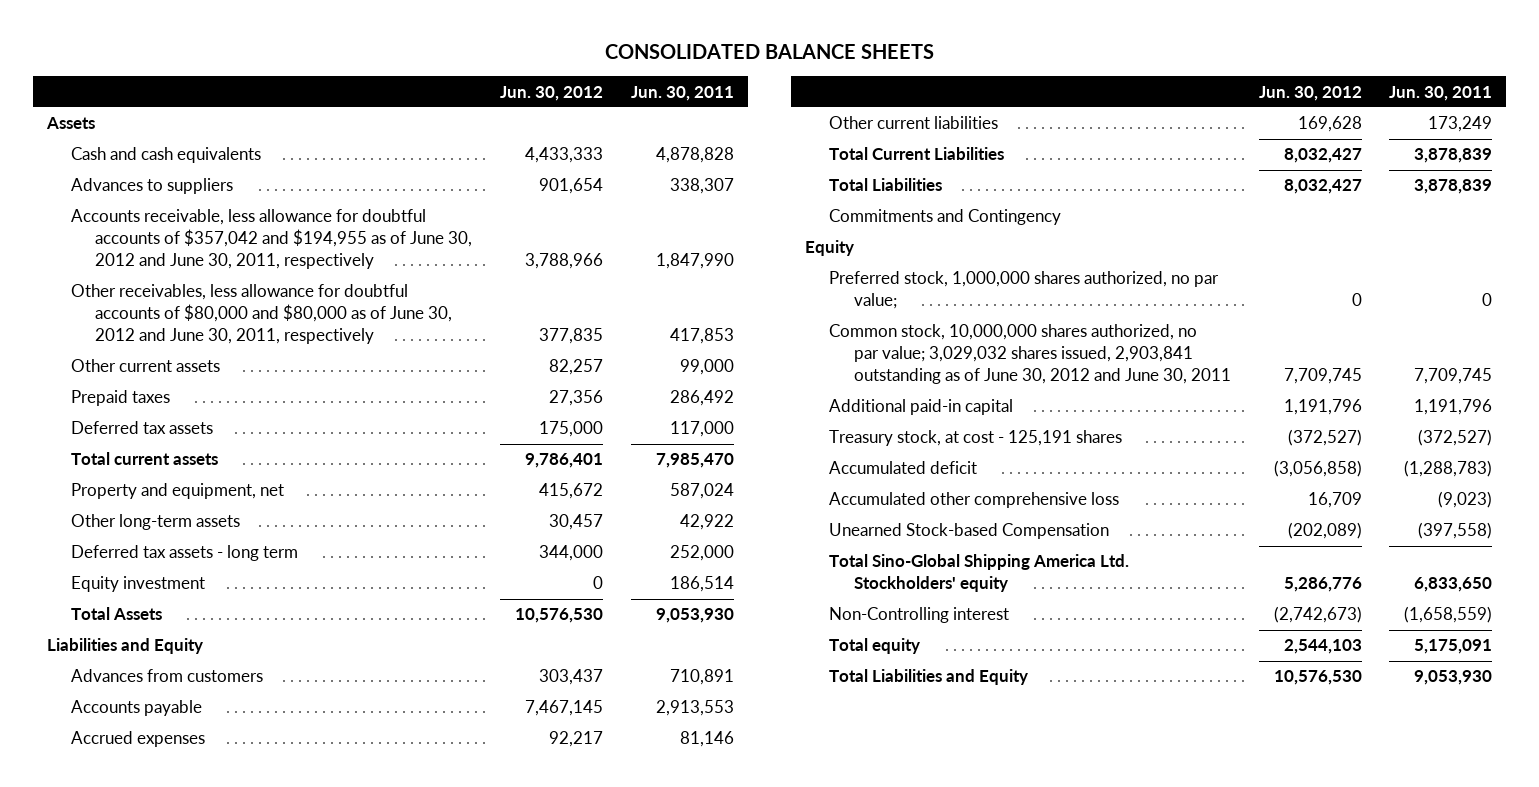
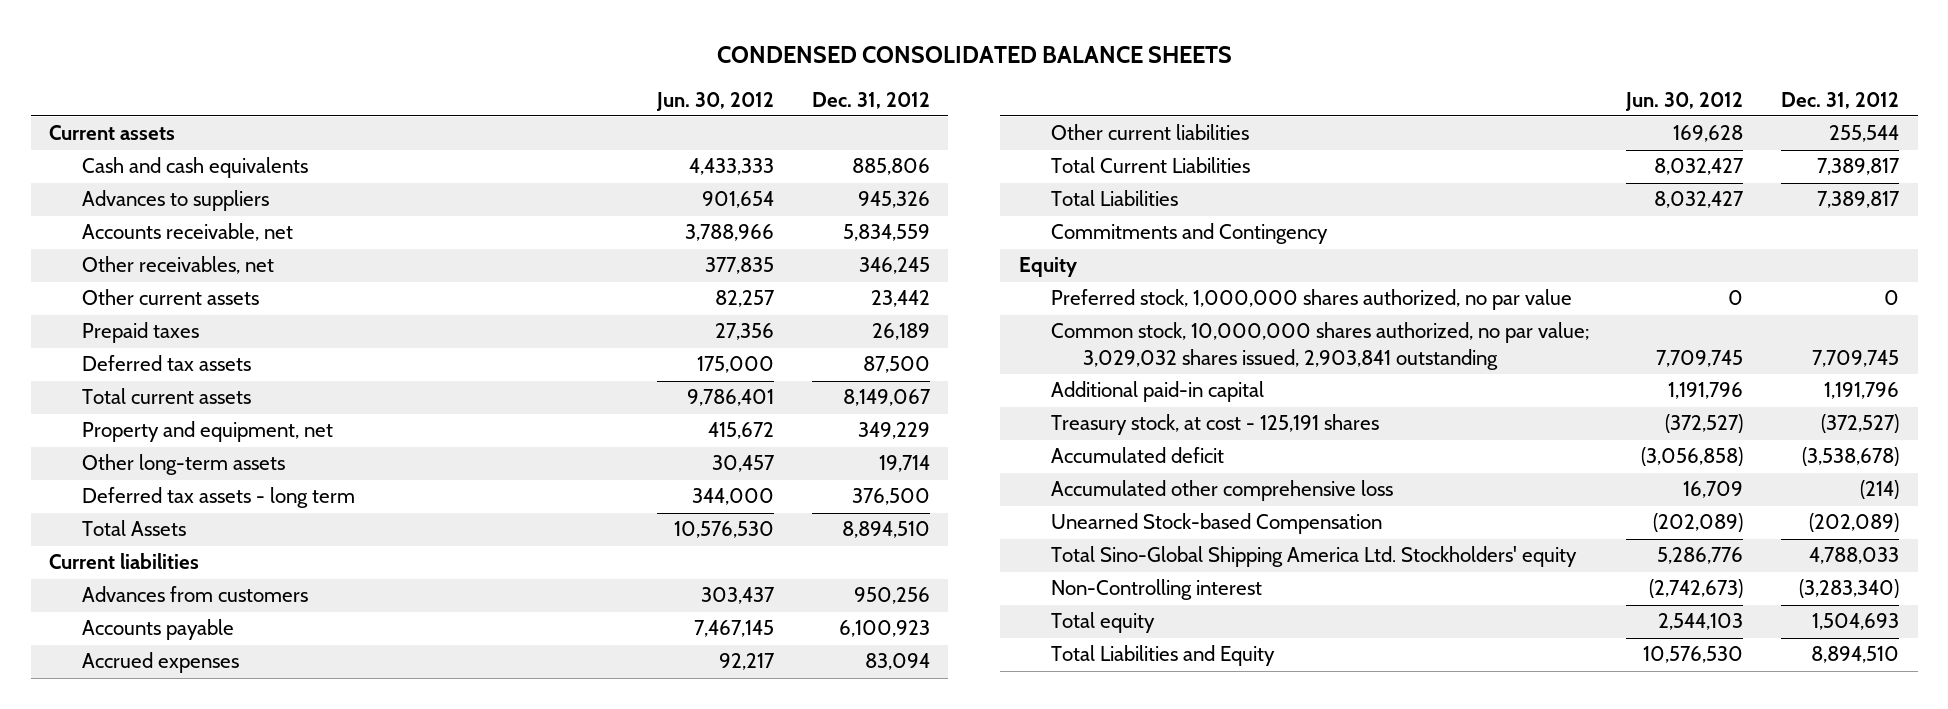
- CONSOLIDATED BALANCE SHEETS
+ CONDENSED CONSOLIDATED BALANCE SHEETS
- | Jun. 30, 2012 | Jun. 30, 2011
+ | Jun. 30, 2012 | Dec. 31, 2012
- Assets
+ Current assets
- Accounts receivable, less allowance for doubtful accounts of $357,042 and $194,955 as of June 30, 2012 and June 30, 2011, respectively | 3,788,966 | 1,847,990
- Other receivables, less allowance for doubtful accounts of $80,000 and $80,000 as of June 30, 2012 and June 30, 2011, respectively | 377,835 | 417,853
+ Accounts receivable, net | 3,788,966 | 5,834,559
+ Other receivables, net | 377,835 | 346,245
- Equity investment | 0 | 186,514
- Liabilities and Equity
+ Current liabilities
- Preferred stock, 1,000,000 shares authorized, no par value; | 0 | 0
- Common stock, 10,000,000 shares authorized, no par value; 3,029,032 shares issued, 2,903,841 outstanding as of June 30, 2012 and June 30, 2011 | 7,709,745 | 7,709,745
+ Preferred stock, 1,000,000 shares authorized, no par value | 0 | 0
+ Common stock, 10,000,000 shares authorized, no par value; 3,029,032 shares issued, 2,903,841 outstanding | 7,709,745 | 7,709,745

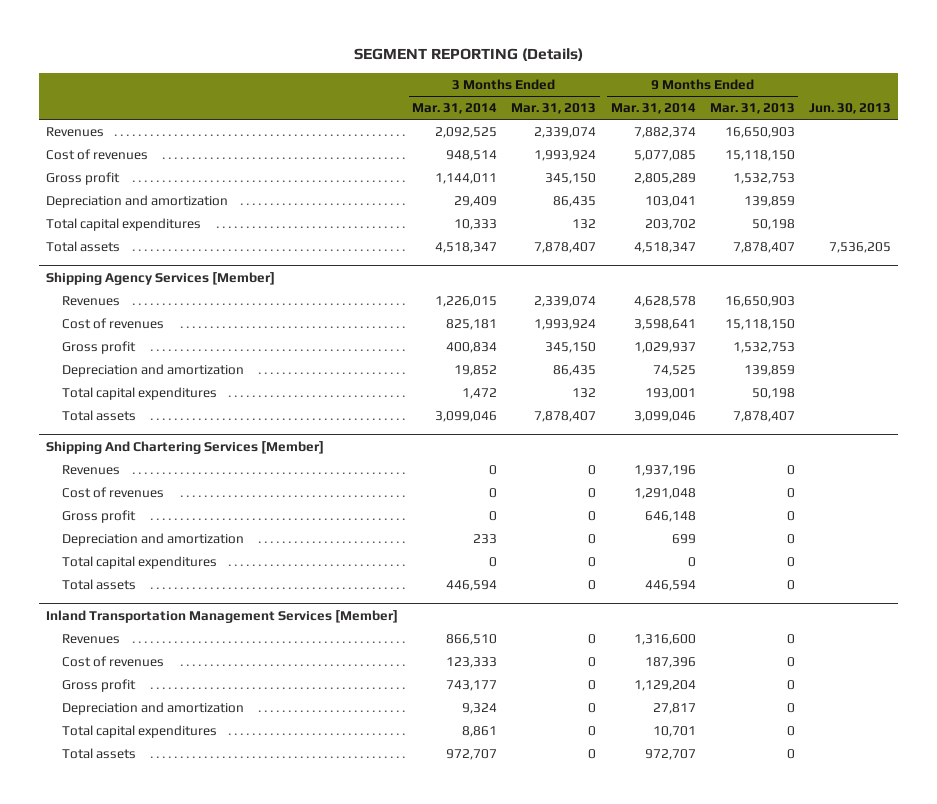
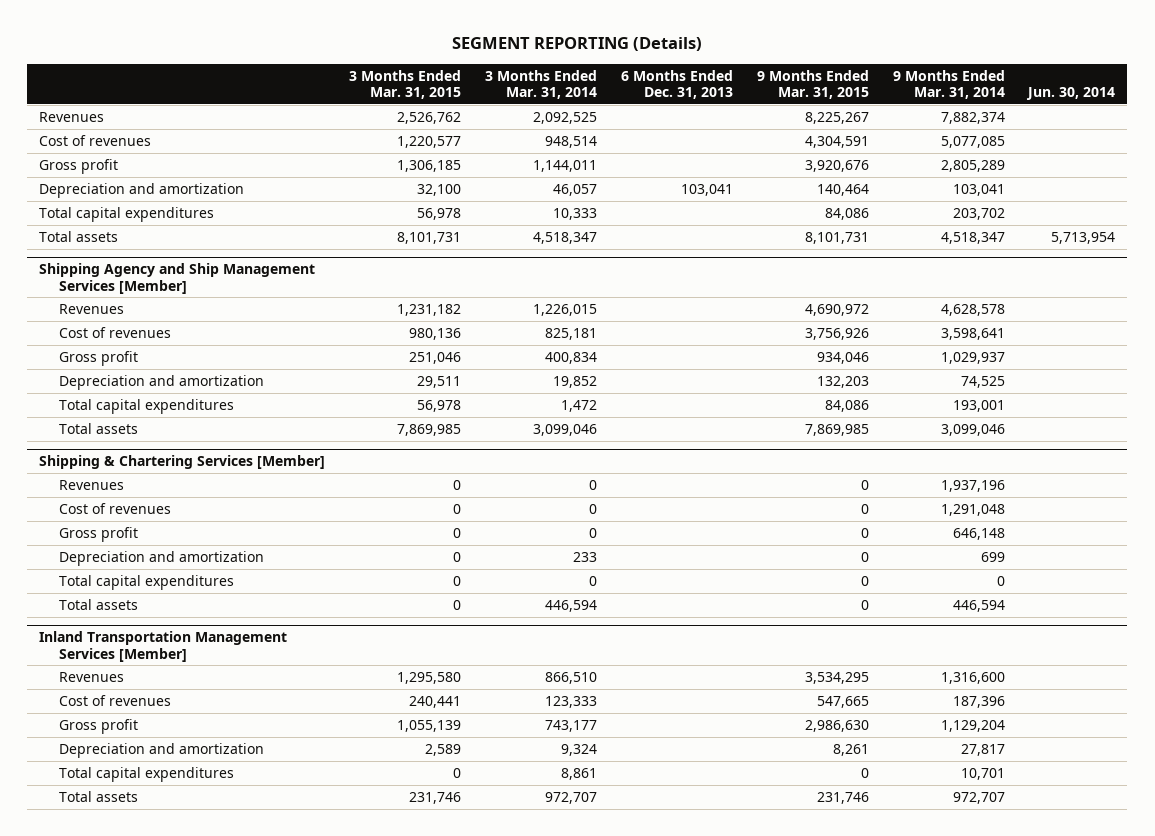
- | 3 Months Ended Mar. 31, 2014 | 3 Months Ended Mar. 31, 2013 | 9 Months Ended Mar. 31, 2014 | 9 Months Ended Mar. 31, 2013 | Jun. 30, 2013
+ | 3 Months Ended Mar. 31, 2015 | 3 Months Ended Mar. 31, 2014 | 6 Months Ended Dec. 31, 2013 | 9 Months Ended Mar. 31, 2015 | 9 Months Ended Mar. 31, 2014 | Jun. 30, 2014
- Depreciation and amortization | 29,409 | 86,435 | 103,041 | 139,859 |
+ Depreciation and amortization | 32,100 | 46,057 | 103,041 | 140,464 | 103,041 |
- Shipping Agency Services [Member]
+ Shipping Agency and Ship Management Services [Member]
- Shipping And Chartering Services [Member]
+ Shipping & Chartering Services [Member]

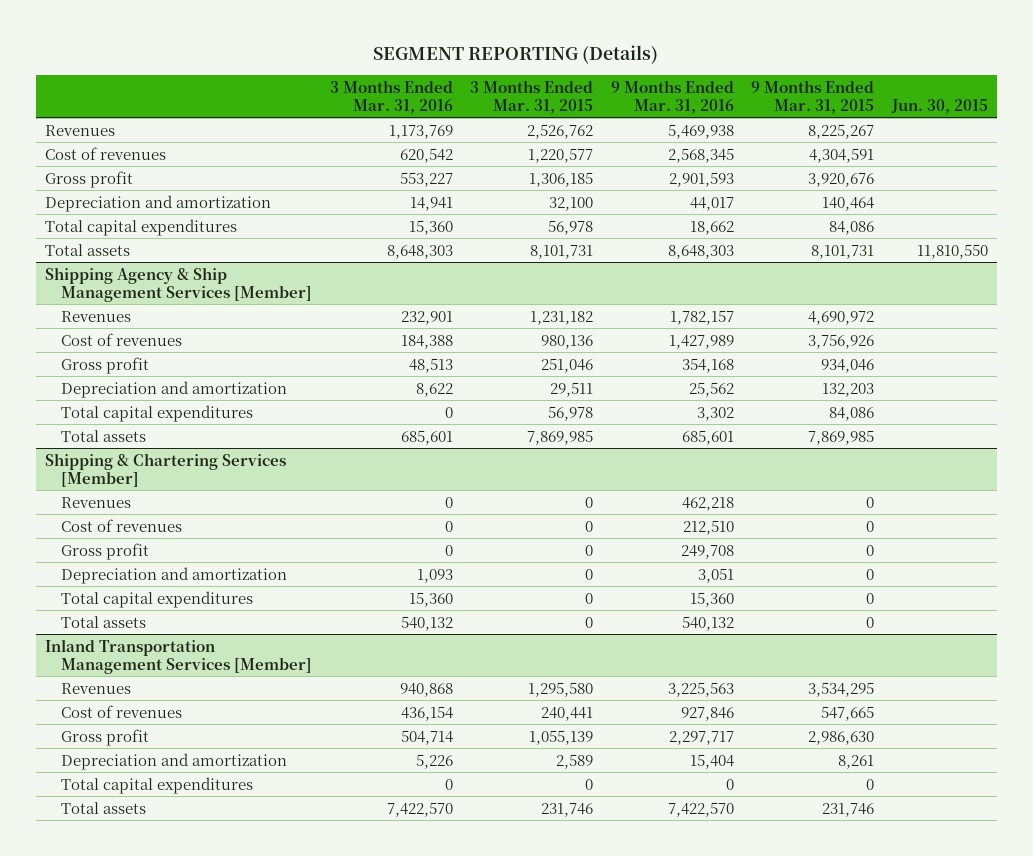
- | 3 Months Ended Mar. 31, 2015 | 3 Months Ended Mar. 31, 2014 | 6 Months Ended Dec. 31, 2013 | 9 Months Ended Mar. 31, 2015 | 9 Months Ended Mar. 31, 2014 | Jun. 30, 2014
+ | 3 Months Ended Mar. 31, 2016 | 3 Months Ended Mar. 31, 2015 | 9 Months Ended Mar. 31, 2016 | 9 Months Ended Mar. 31, 2015 | Jun. 30, 2015
- Shipping Agency and Ship Management Services [Member]
+ Shipping Agency & Ship Management Services [Member]

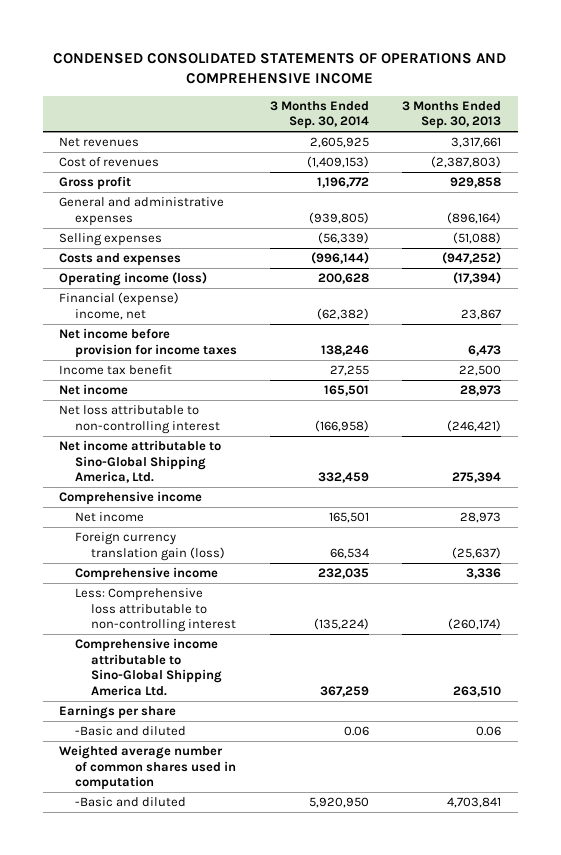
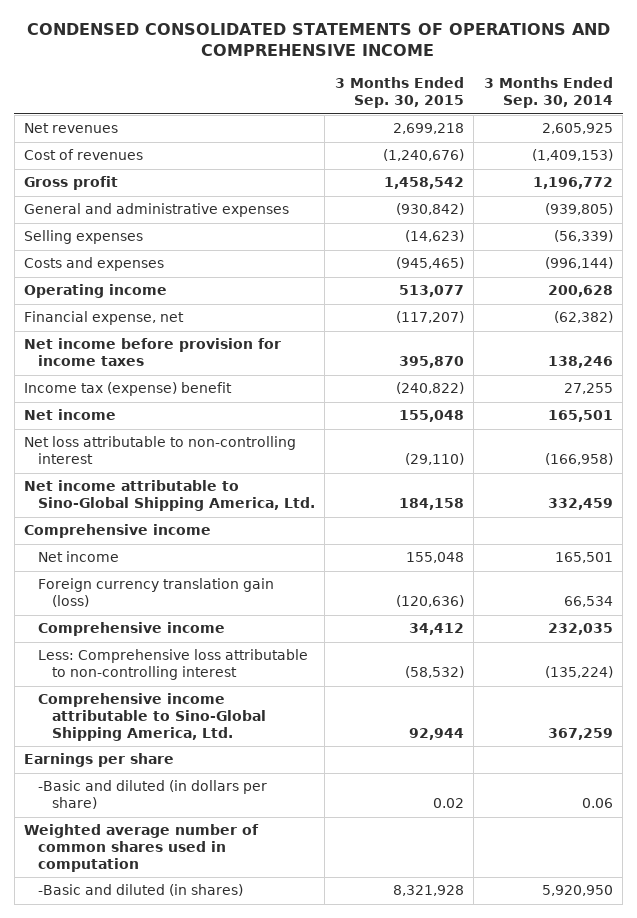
- | 3 Months Ended Sep. 30, 2014 | 3 Months Ended Sep. 30, 2013
+ | 3 Months Ended Sep. 30, 2015 | 3 Months Ended Sep. 30, 2014
- Operating income (loss) | 200,628 | (17,394)
- Financial (expense) income, net | (62,382) | 23,867
+ Operating income | 513,077 | 200,628
+ Financial expense, net | (117,207) | (62,382)
- Income tax benefit | 27,255 | 22,500
+ Income tax (expense) benefit | (240,822) | 27,255
- Comprehensive income attributable to Sino-Global Shipping America Ltd. | 367,259 | 263,510
+ Comprehensive income attributable to Sino-Global Shipping America, Ltd. | 92,944 | 367,259
- -Basic and diluted | 0.06 | 0.06
+ -Basic and diluted (in dollars per share) | 0.02 | 0.06
- -Basic and diluted | 5,920,950 | 4,703,841
+ -Basic and diluted (in shares) | 8,321,928 | 5,920,950

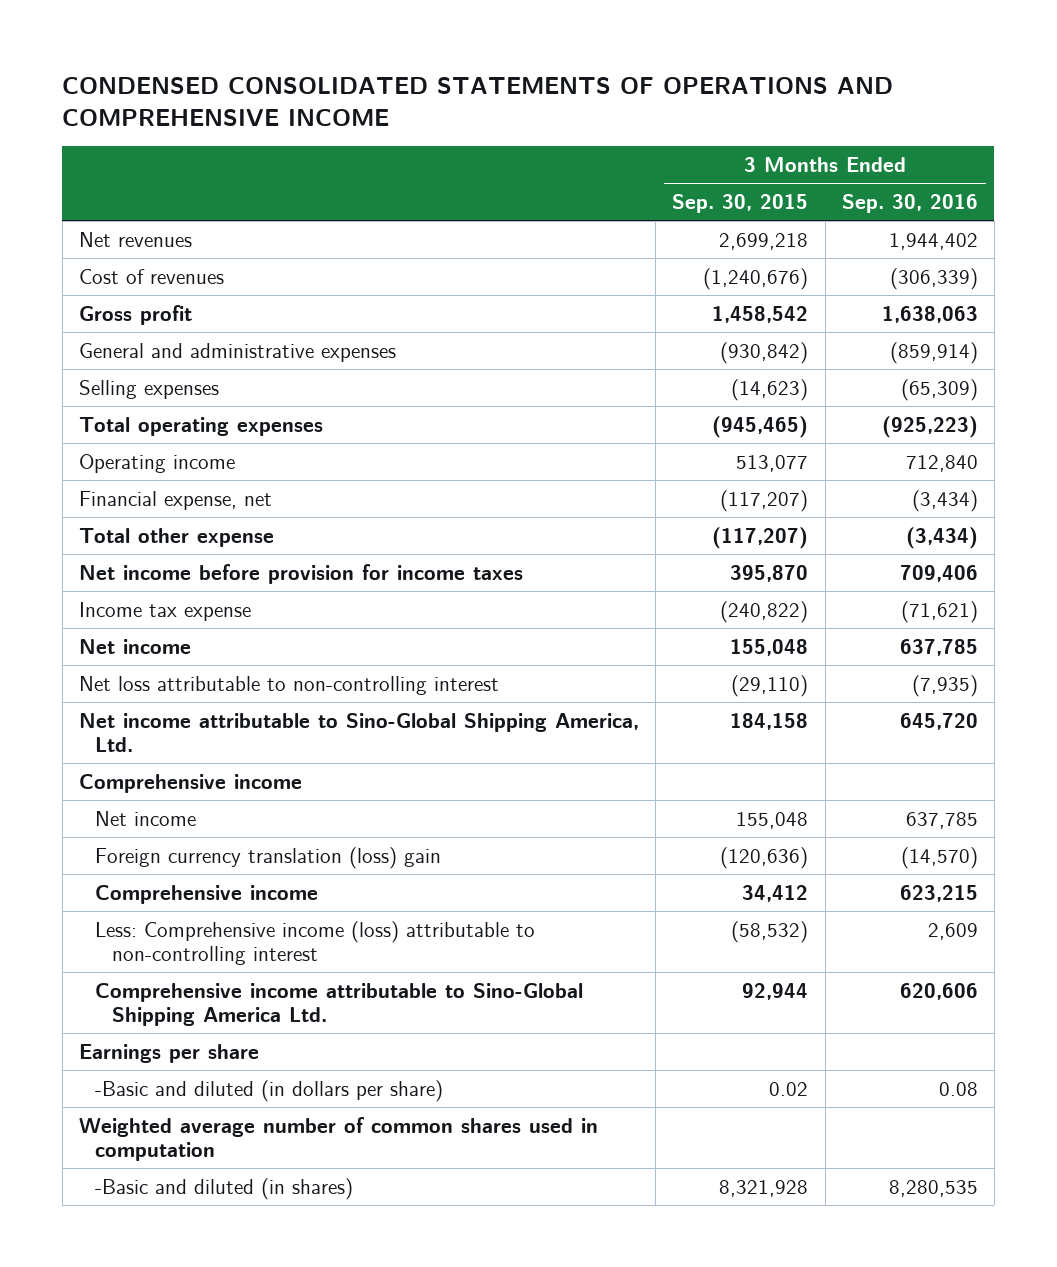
- | 3 Months Ended Sep. 30, 2015 | 3 Months Ended Sep. 30, 2014
+ | 3 Months Ended Sep. 30, 2015 | 3 Months Ended Sep. 30, 2016
- Costs and expenses | (945,465) | (996,144)
+ Total operating expenses | (945,465) | (925,223)
+ Total other expense | (117,207) | (3,434)
- Income tax (expense) benefit | (240,822) | 27,255
+ Income tax expense | (240,822) | (71,621)
- Foreign currency translation gain (loss) | (120,636) | 66,534
+ Foreign currency translation (loss) gain | (120,636) | (14,570)
- Less: Comprehensive loss attributable to non-controlling interest | (58,532) | (135,224)
- Comprehensive income attributable to Sino-Global Shipping America, Ltd. | 92,944 | 367,259
+ Less: Comprehensive income (loss) attributable to non-controlling interest | (58,532) | 2,609
+ Comprehensive income attributable to Sino-Global Shipping America Ltd. | 92,944 | 620,606

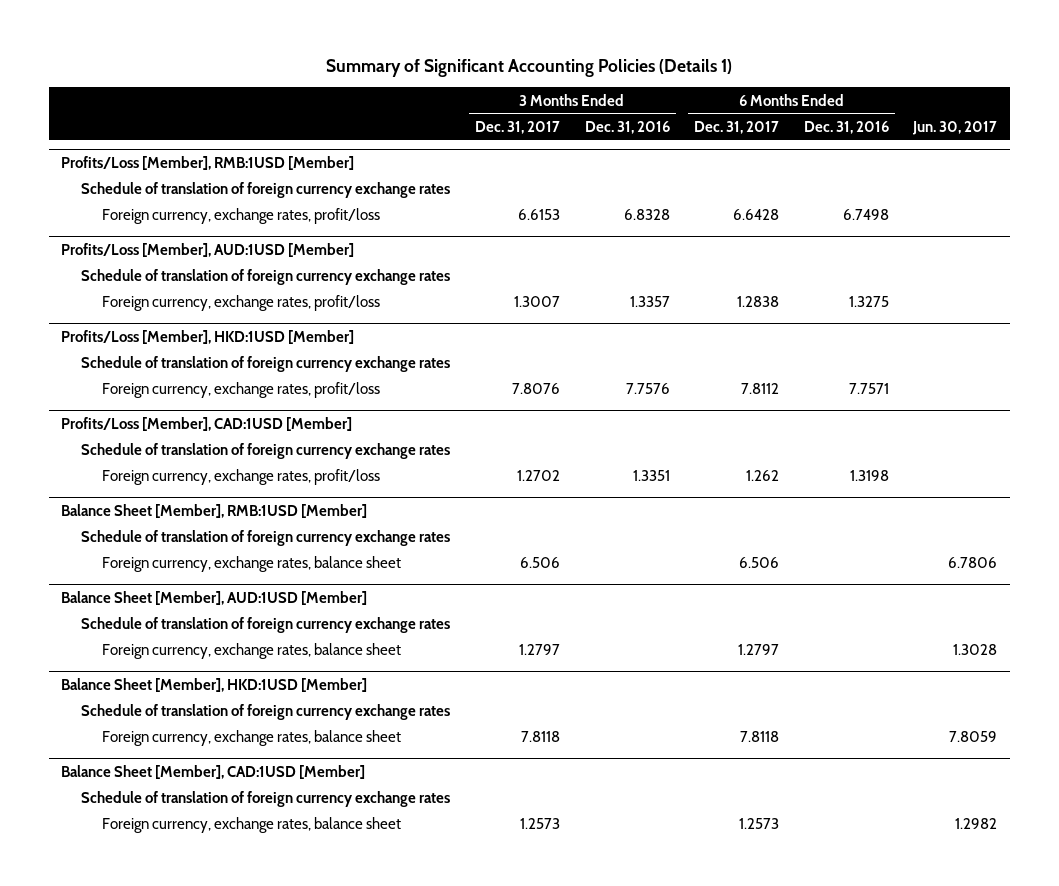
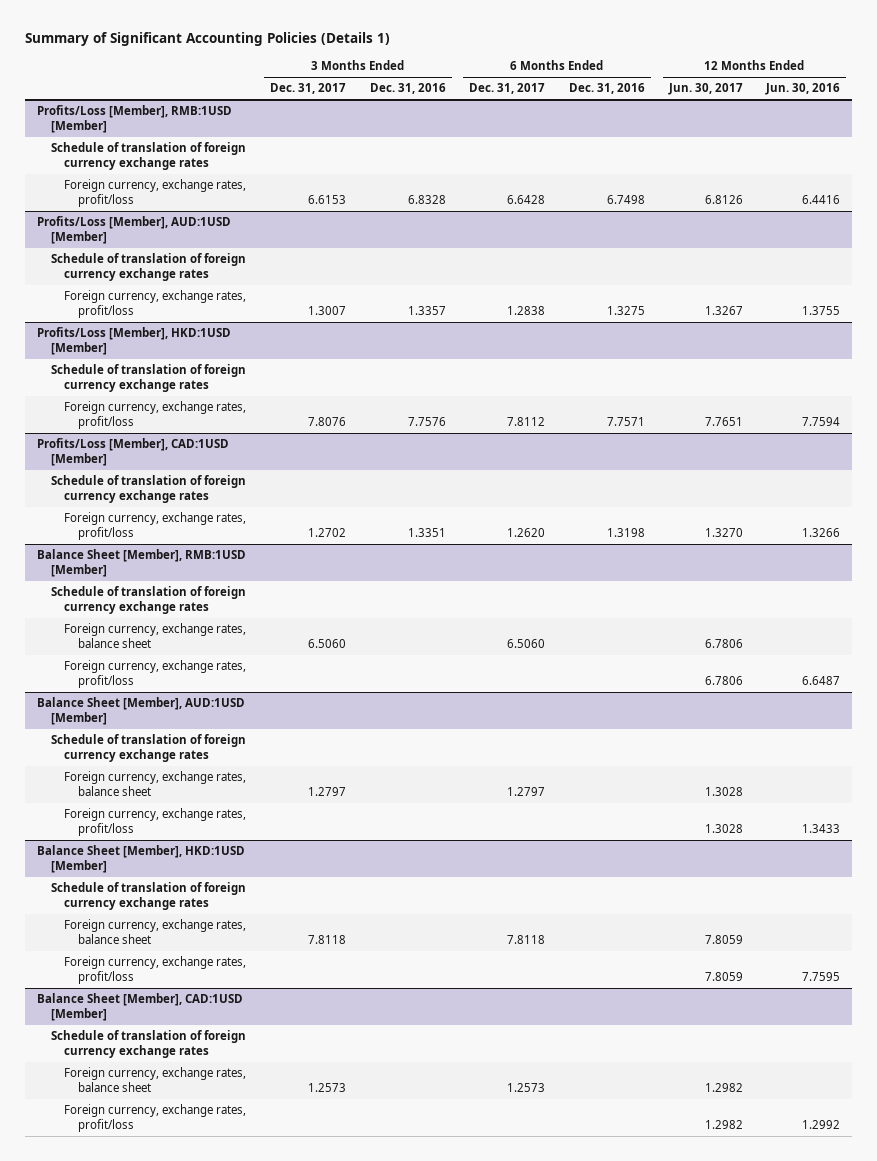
- | 3 Months Ended Dec. 31, 2017 | 3 Months Ended Dec. 31, 2016 | 6 Months Ended Dec. 31, 2017 | 6 Months Ended Dec. 31, 2016 | Jun. 30, 2017
+ | 3 Months Ended Dec. 31, 2017 | 3 Months Ended Dec. 31, 2016 | 6 Months Ended Dec. 31, 2017 | 6 Months Ended Dec. 31, 2016 | 12 Months Ended Jun. 30, 2017 | 12 Months Ended Jun. 30, 2016
@ Profits/Loss [Member], CAD:1USD [Member]
- Foreign currency, exchange rates, profit/loss | 1.2702 | 1.3351 | 1.262 | 1.3198 |
+ Foreign currency, exchange rates, profit/loss | 1.2702 | 1.3351 | 1.2620 | 1.3198 | 1.3270 | 1.3266
@ Balance Sheet [Member], RMB:1USD [Member]
- Foreign currency, exchange rates, balance sheet | 6.506 | | 6.506 | | 6.7806
+ Foreign currency, exchange rates, balance sheet | 6.5060 | | 6.5060 | | 6.7806 |
+ Foreign currency, exchange rates, profit/loss | | | | | 6.7806 | 6.6487
@ Balance Sheet [Member], AUD:1USD [Member]
+ Foreign currency, exchange rates, profit/loss | | | | | 1.3028 | 1.3433
@ Balance Sheet [Member], HKD:1USD [Member]
+ Foreign currency, exchange rates, profit/loss | | | | | 7.8059 | 7.7595
@ Balance Sheet [Member], CAD:1USD [Member]
+ Foreign currency, exchange rates, profit/loss | | | | | 1.2982 | 1.2992

